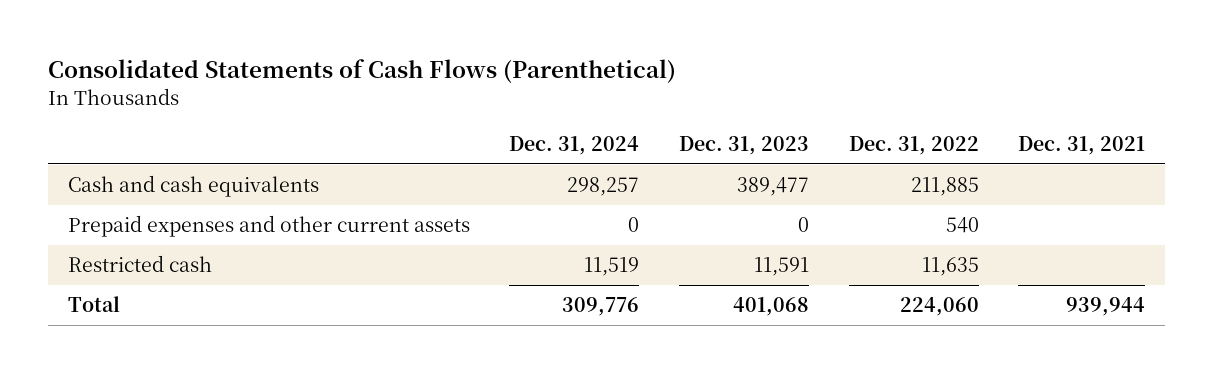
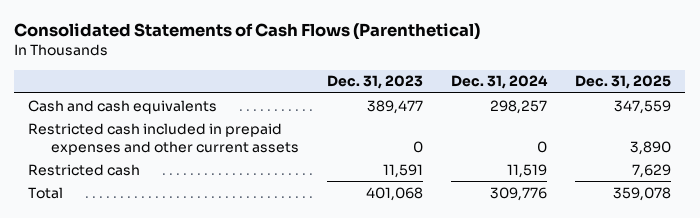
- | Dec. 31, 2024 | Dec. 31, 2023 | Dec. 31, 2022 | Dec. 31, 2021
+ | Dec. 31, 2023 | Dec. 31, 2024 | Dec. 31, 2025
- Prepaid expenses and other current assets | 0 | 0 | 540 |
+ Restricted cash included in prepaid expenses and other current assets | 0 | 0 | 3,890

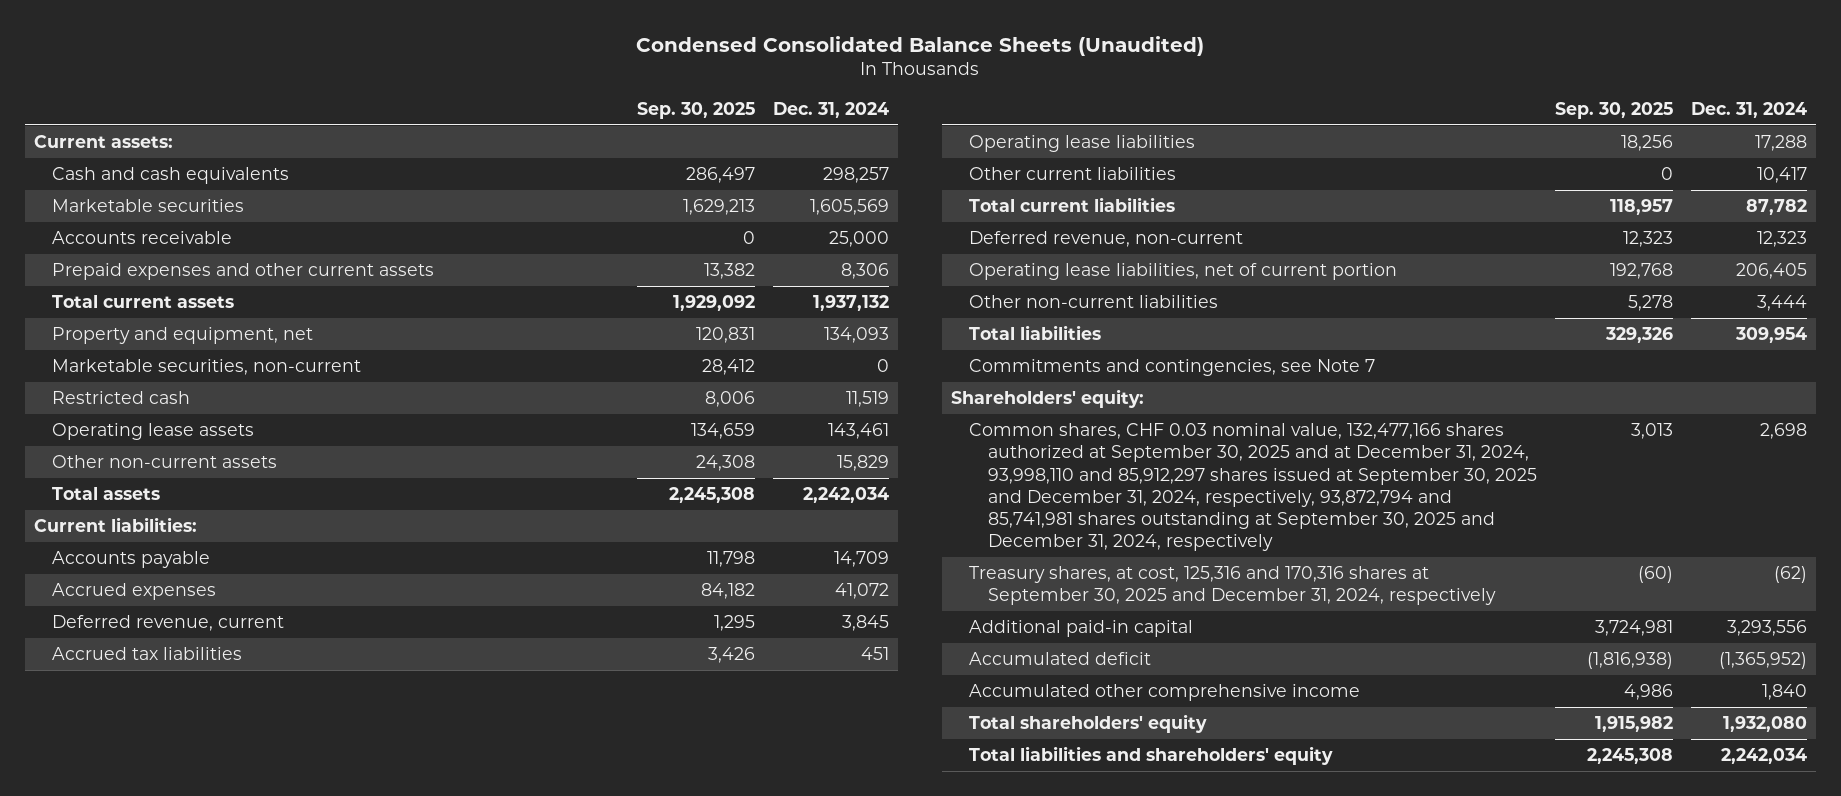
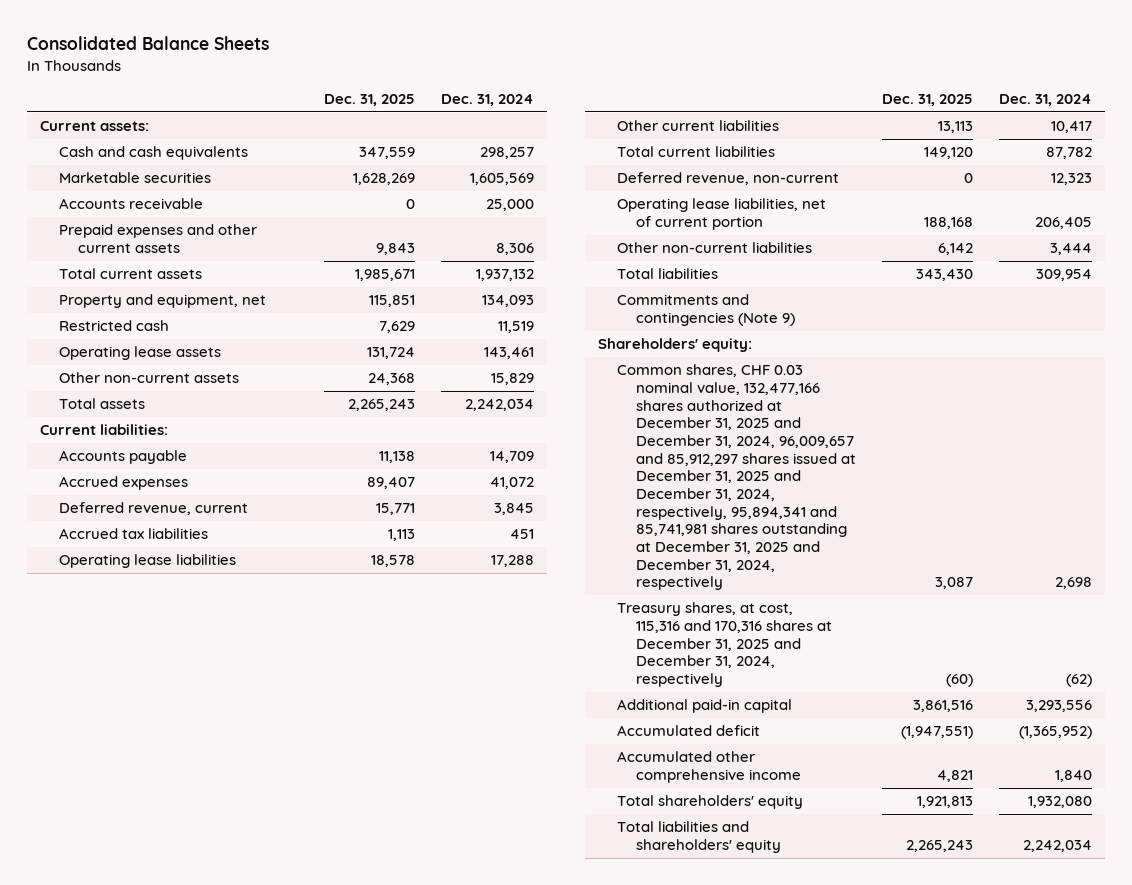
- Condensed Consolidated Balance Sheets (Unaudited)
+ Consolidated Balance Sheets
- | Sep. 30, 2025 | Dec. 31, 2024
+ | Dec. 31, 2025 | Dec. 31, 2024
- Marketable securities, non-current | 28,412 | 0
- Commitments and contingencies, see Note 7
+ Commitments and contingencies (Note 9)
- Common shares, CHF 0.03 nominal value, 132,477,166 shares authorized at September 30, 2025 and at December 31, 2024, 93,998,110 and 85,912,297 shares issued at September 30, 2025 and December 31, 2024, respectively, 93,872,794 and 85,741,981 shares outstanding at September 30, 2025 and December 31, 2024, respectively | 3,013 | 2,698
- Treasury shares, at cost, 125,316 and 170,316 shares at September 30, 2025 and December 31, 2024, respectively | (60) | (62)
+ Common shares, CHF 0.03 nominal value, 132,477,166 shares authorized at December 31, 2025 and December 31, 2024, 96,009,657 and 85,912,297 shares issued at December 31, 2025 and December 31, 2024, respectively, 95,894,341 and 85,741,981 shares outstanding at December 31, 2025 and December 31, 2024, respectively | 3,087 | 2,698
+ Treasury shares, at cost, 115,316 and 170,316 shares at December 31, 2025 and December 31, 2024, respectively | (60) | (62)

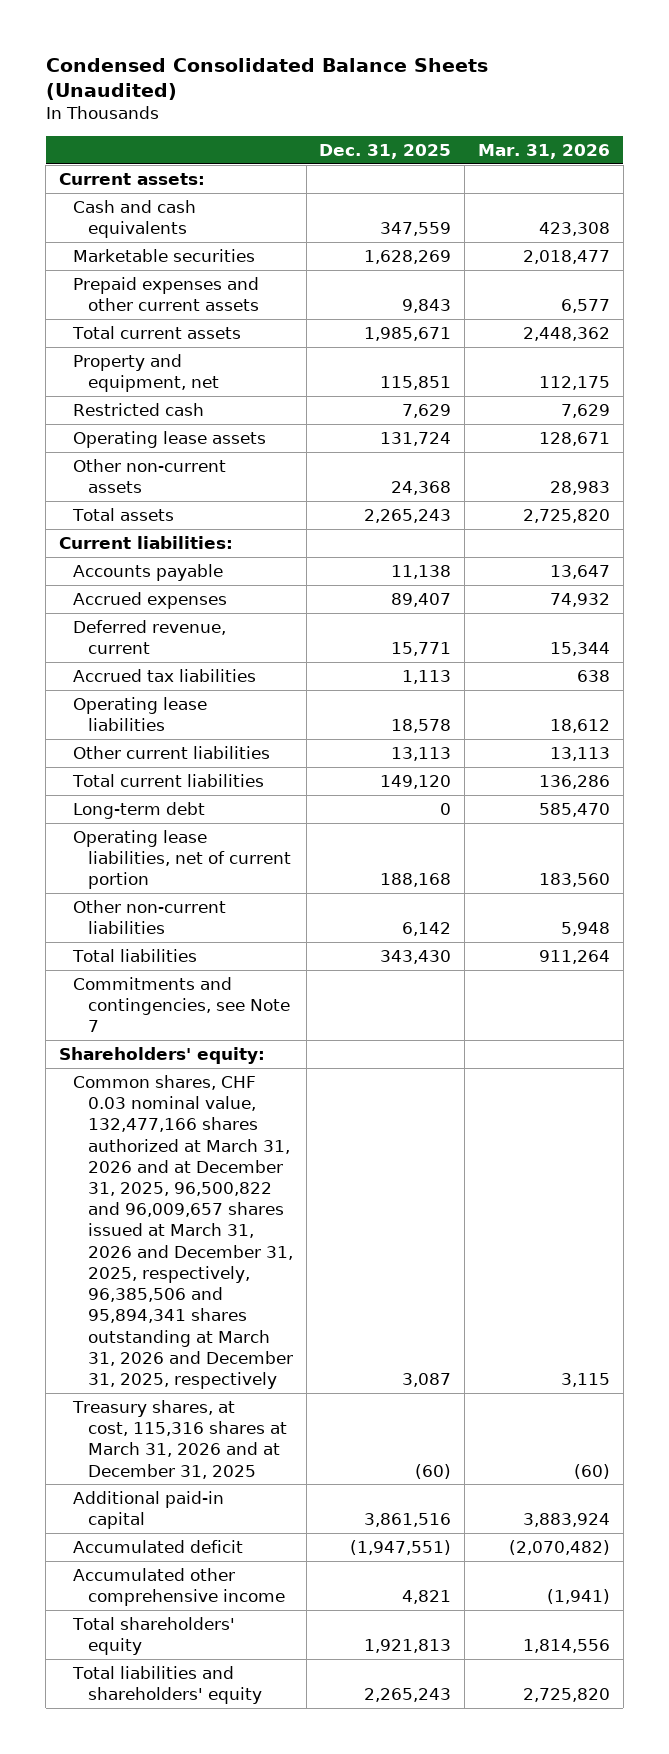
- Consolidated Balance Sheets
+ Condensed Consolidated Balance Sheets (Unaudited)
- | Dec. 31, 2025 | Dec. 31, 2024
+ | Dec. 31, 2025 | Mar. 31, 2026
- Accounts receivable | 0 | 25,000
- Deferred revenue, non-current | 0 | 12,323
+ Long-term debt | 0 | 585,470
- Commitments and contingencies (Note 9)
+ Commitments and contingencies, see Note 7
- Common shares, CHF 0.03 nominal value, 132,477,166 shares authorized at December 31, 2025 and December 31, 2024, 96,009,657 and 85,912,297 shares issued at December 31, 2025 and December 31, 2024, respectively, 95,894,341 and 85,741,981 shares outstanding at December 31, 2025 and December 31, 2024, respectively | 3,087 | 2,698
- Treasury shares, at cost, 115,316 and 170,316 shares at December 31, 2025 and December 31, 2024, respectively | (60) | (62)
+ Common shares, CHF 0.03 nominal value, 132,477,166 shares authorized at March 31, 2026 and at December 31, 2025, 96,500,822 and 96,009,657 shares issued at March 31, 2026 and December 31, 2025, respectively, 96,385,506 and 95,894,341 shares outstanding at March 31, 2026 and December 31, 2025, respectively | 3,087 | 3,115
+ Treasury shares, at cost, 115,316 shares at March 31, 2026 and at December 31, 2025 | (60) | (60)

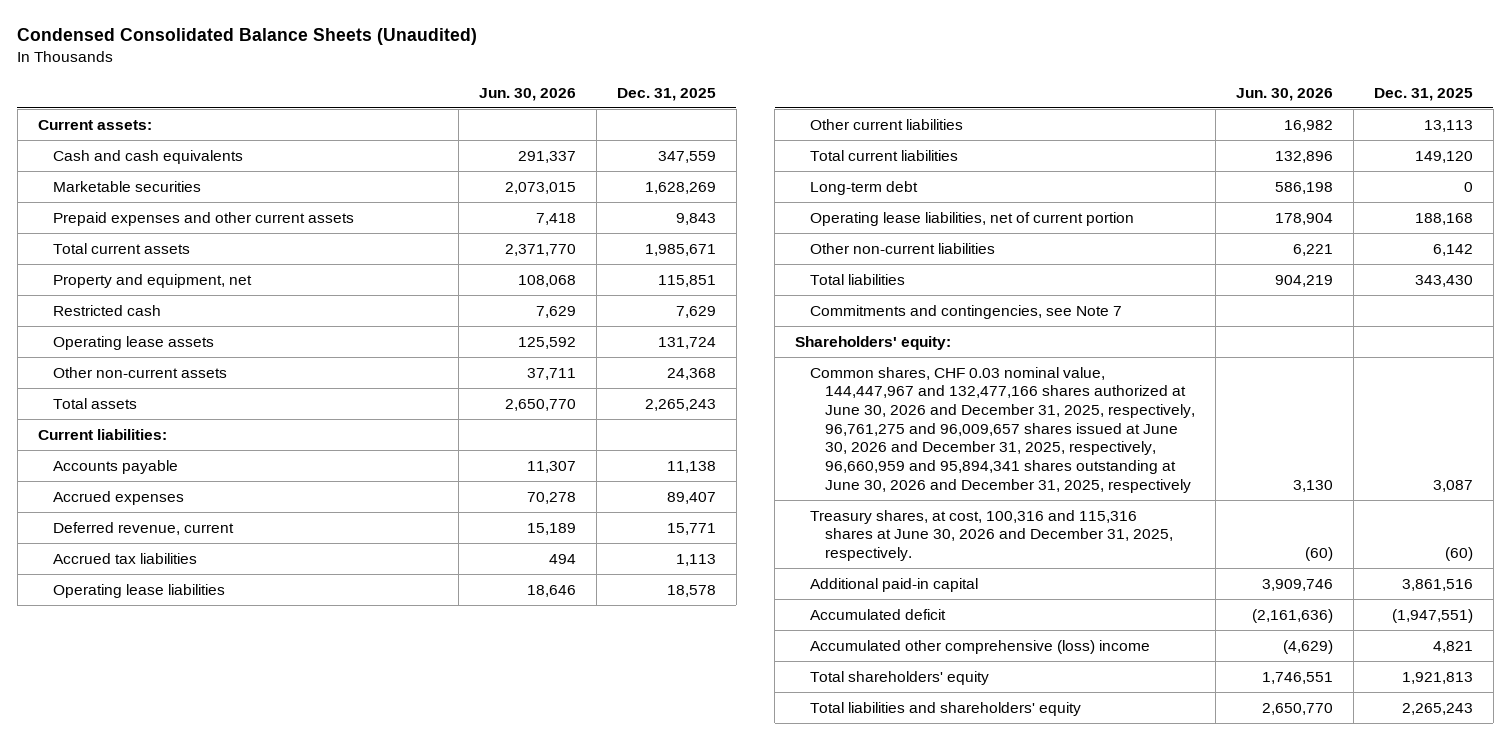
- | Dec. 31, 2025 | Mar. 31, 2026
+ | Jun. 30, 2026 | Dec. 31, 2025
- Common shares, CHF 0.03 nominal value, 132,477,166 shares authorized at March 31, 2026 and at December 31, 2025, 96,500,822 and 96,009,657 shares issued at March 31, 2026 and December 31, 2025, respectively, 96,385,506 and 95,894,341 shares outstanding at March 31, 2026 and December 31, 2025, respectively | 3,087 | 3,115
- Treasury shares, at cost, 115,316 shares at March 31, 2026 and at December 31, 2025 | (60) | (60)
+ Common shares, CHF 0.03 nominal value, 144,447,967 and 132,477,166 shares authorized at June 30, 2026 and December 31, 2025, respectively, 96,761,275 and 96,009,657 shares issued at June 30, 2026 and December 31, 2025, respectively, 96,660,959 and 95,894,341 shares outstanding at June 30, 2026 and December 31, 2025, respectively | 3,130 | 3,087
+ Treasury shares, at cost, 100,316 and 115,316 shares at June 30, 2026 and December 31, 2025, respectively. | (60) | (60)
- Accumulated other comprehensive income | 4,821 | (1,941)
+ Accumulated other comprehensive (loss) income | (4,629) | 4,821

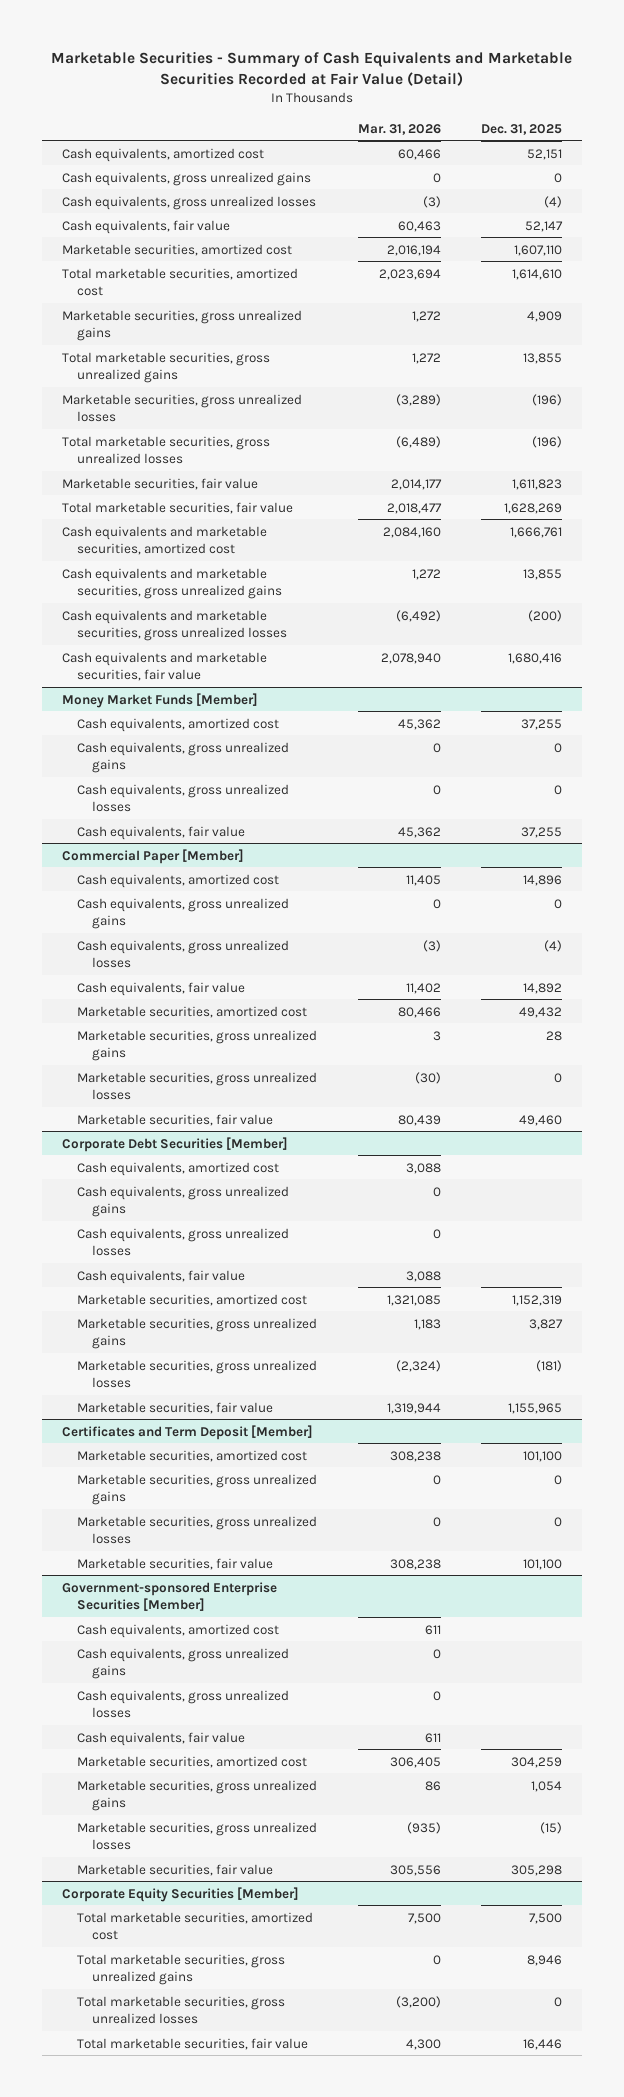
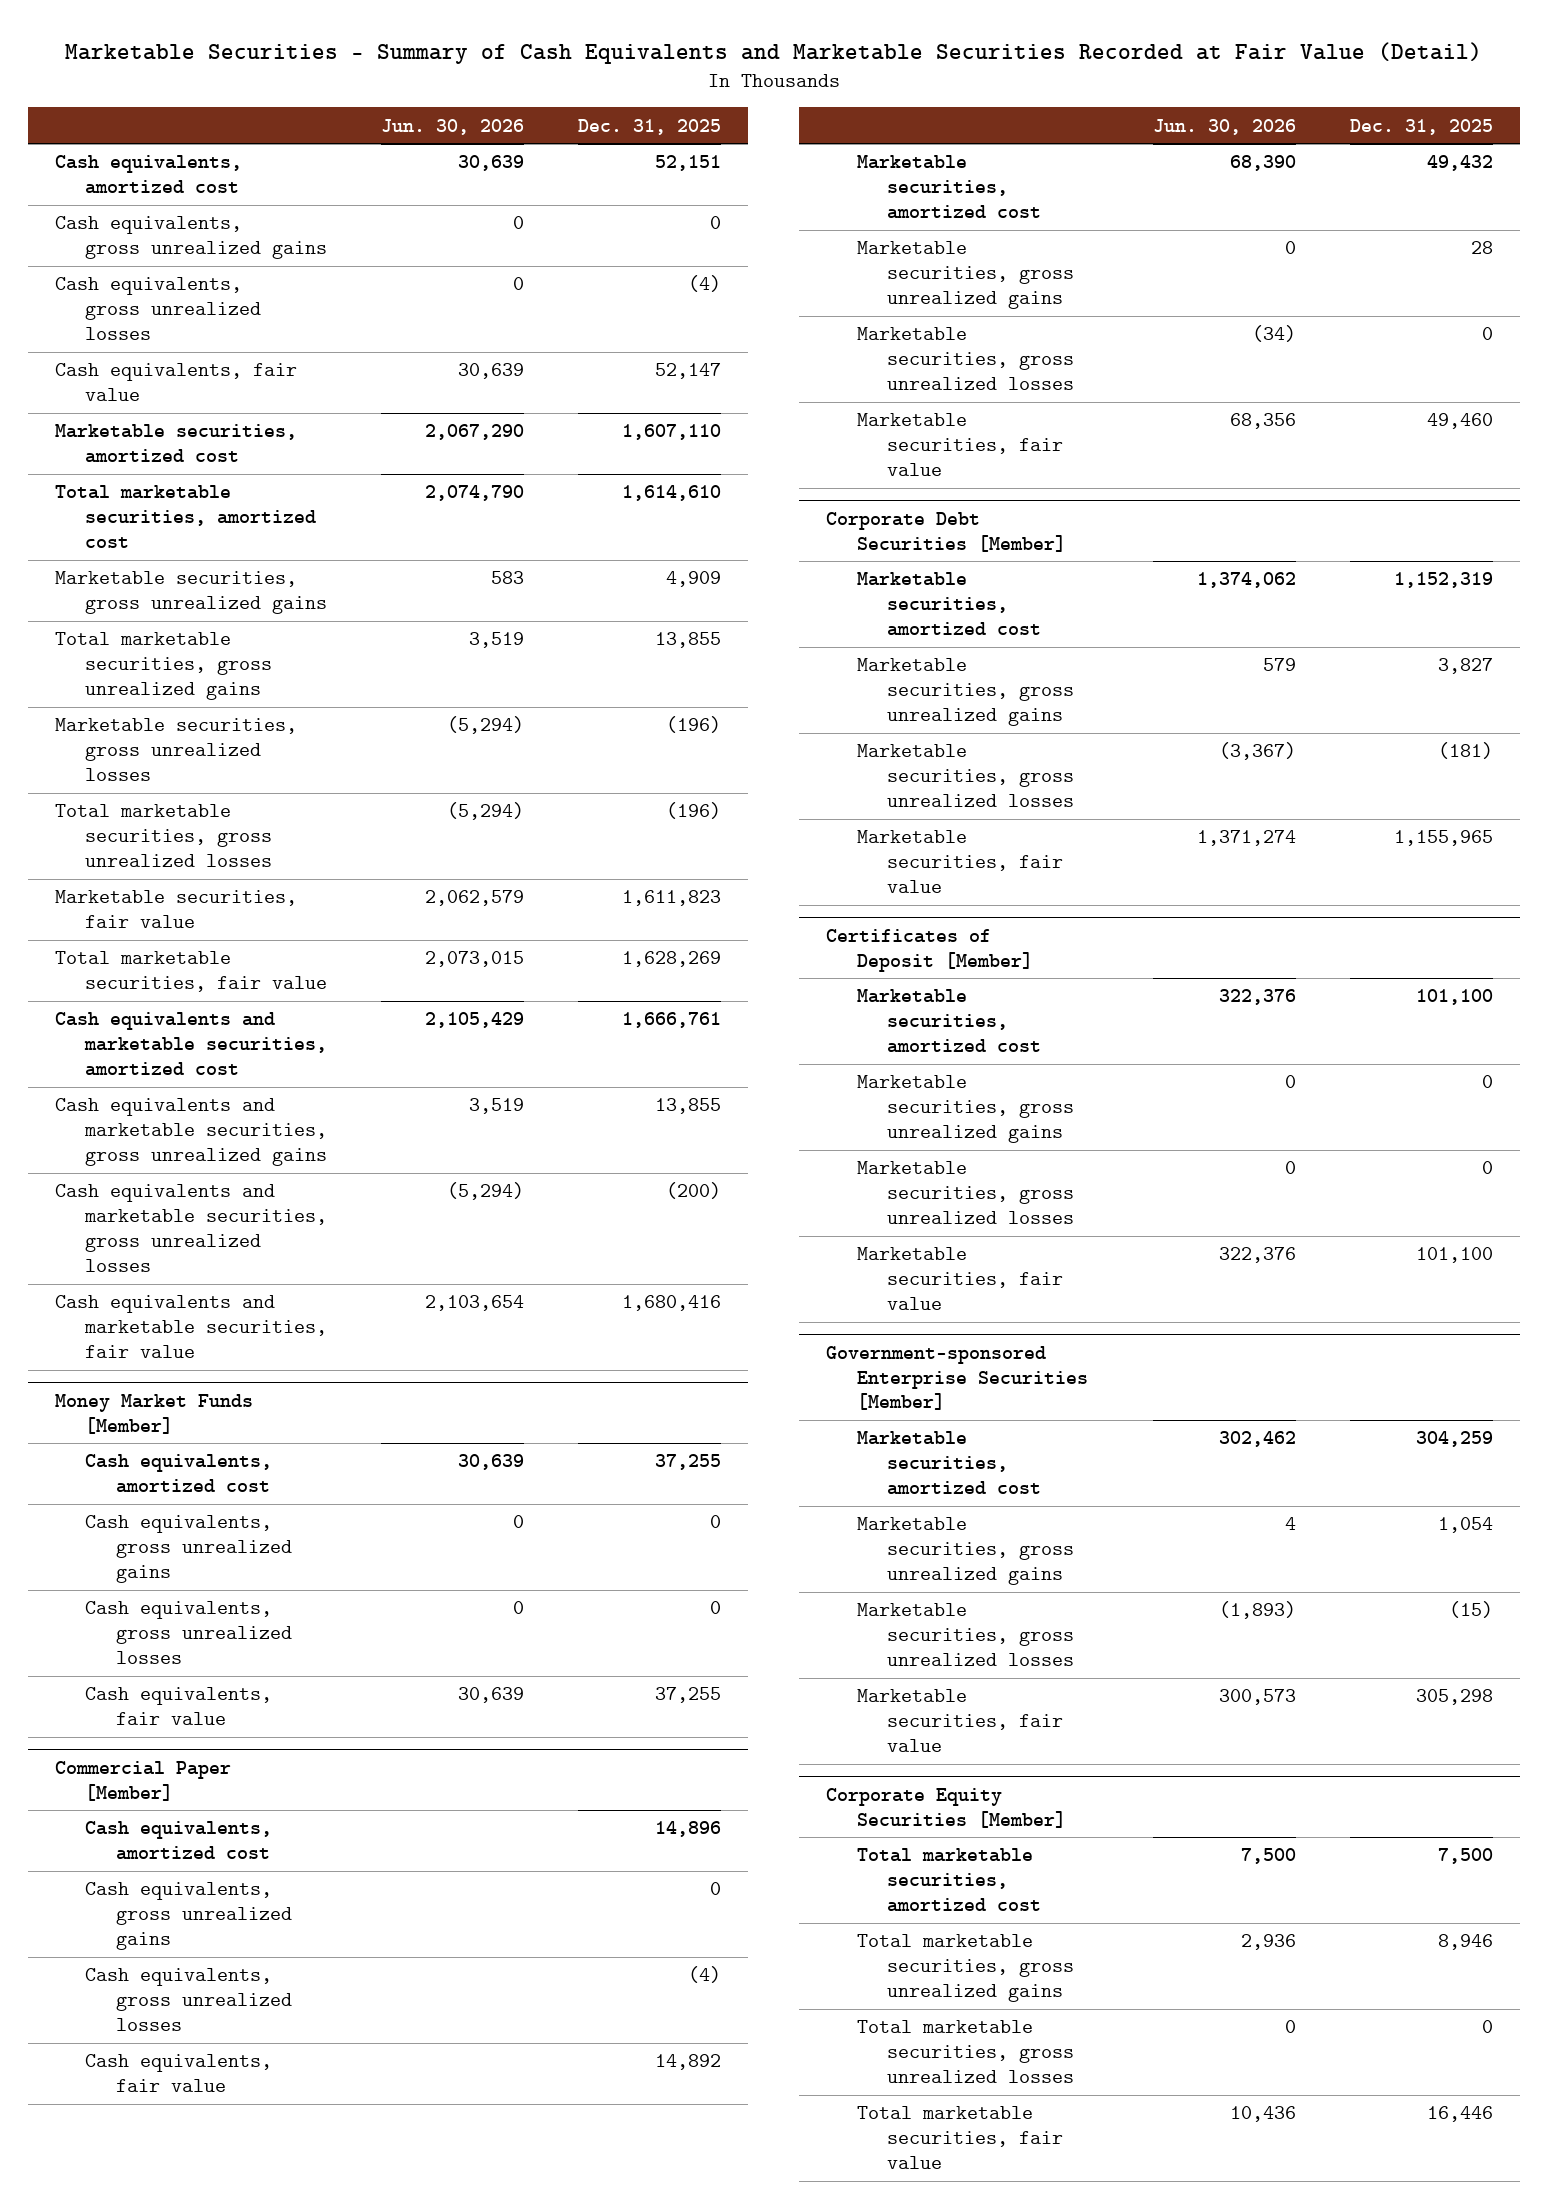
- | Mar. 31, 2026 | Dec. 31, 2025
+ | Jun. 30, 2026 | Dec. 31, 2025
@ Corporate Debt Securities [Member]
- Cash equivalents, amortized cost | 3,088 |
- Cash equivalents, gross unrealized gains | 0 |
- Cash equivalents, gross unrealized losses | 0 |
- Cash equivalents, fair value | 3,088 |
- Certificates and Term Deposit [Member]
+ Certificates of Deposit [Member]
@ Government-sponsored Enterprise Securities [Member]
- Cash equivalents, amortized cost | 611 |
- Cash equivalents, gross unrealized gains | 0 |
- Cash equivalents, gross unrealized losses | 0 |
- Cash equivalents, fair value | 611 |

